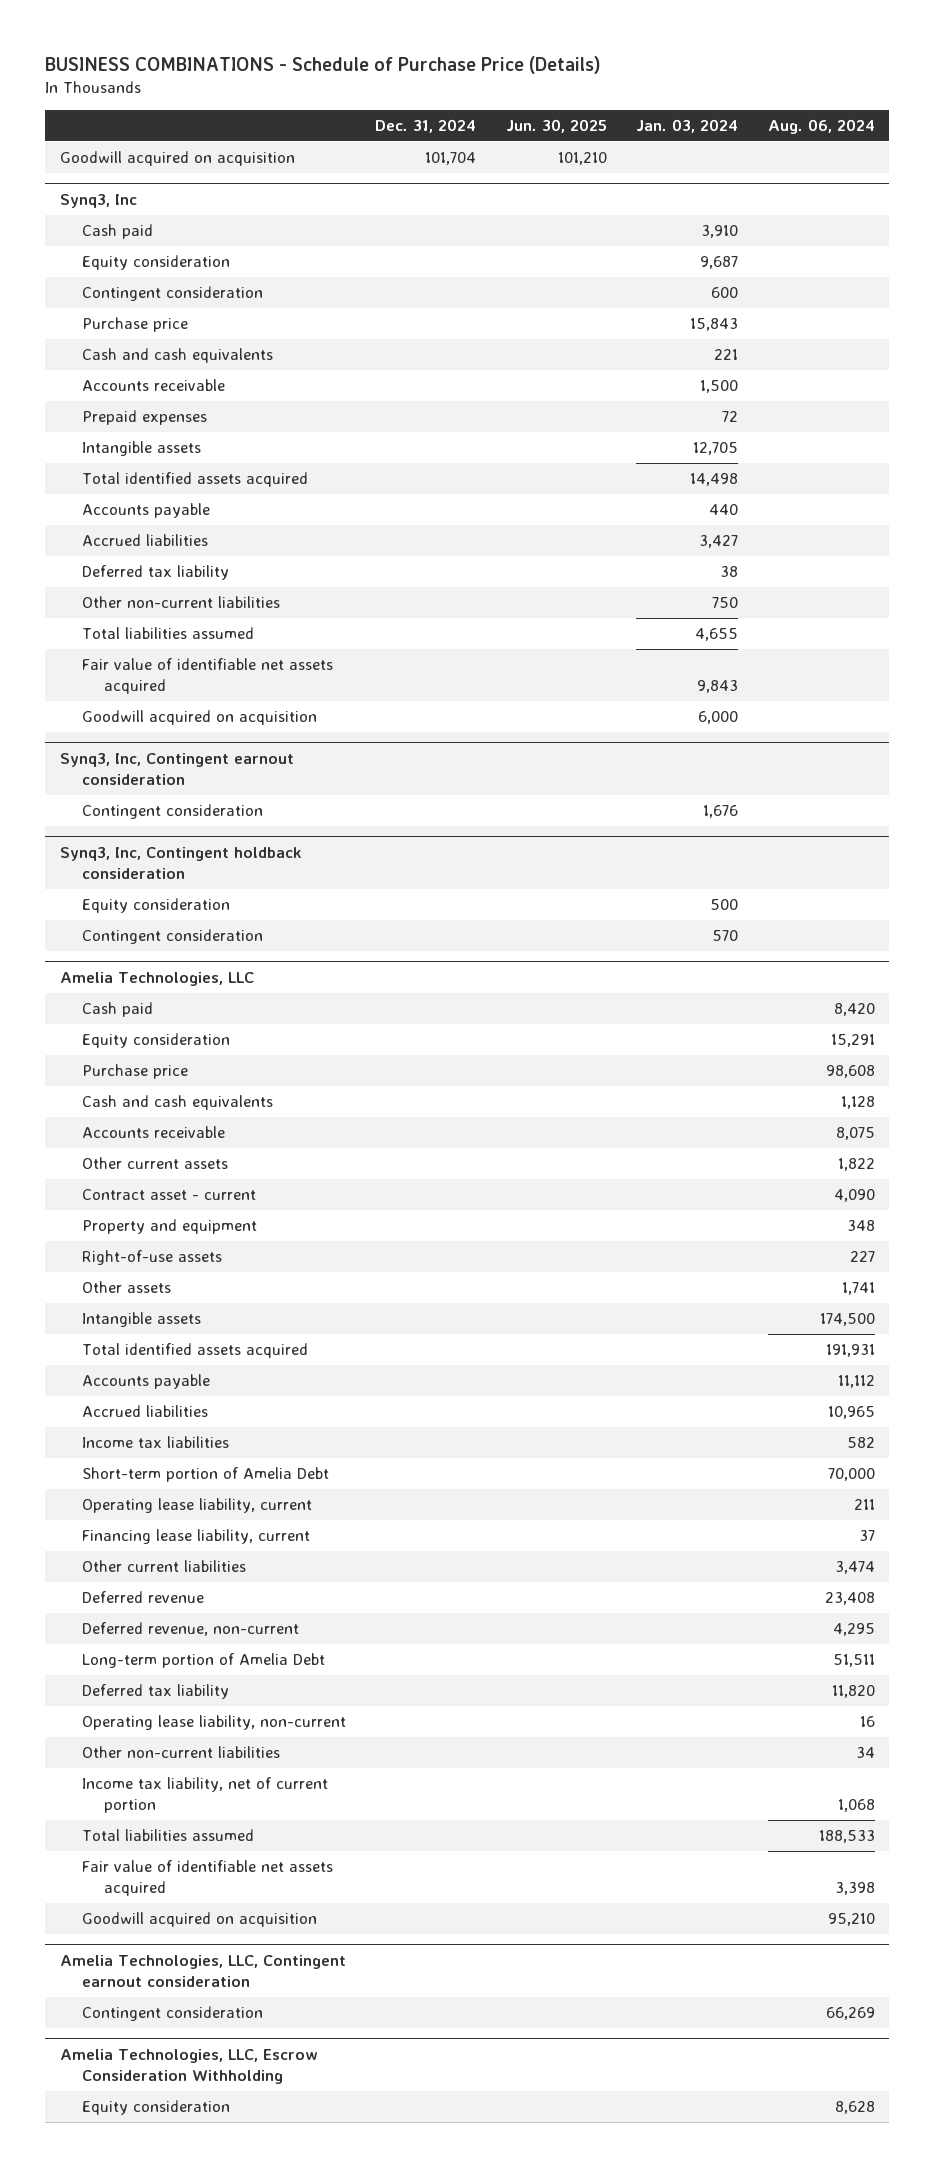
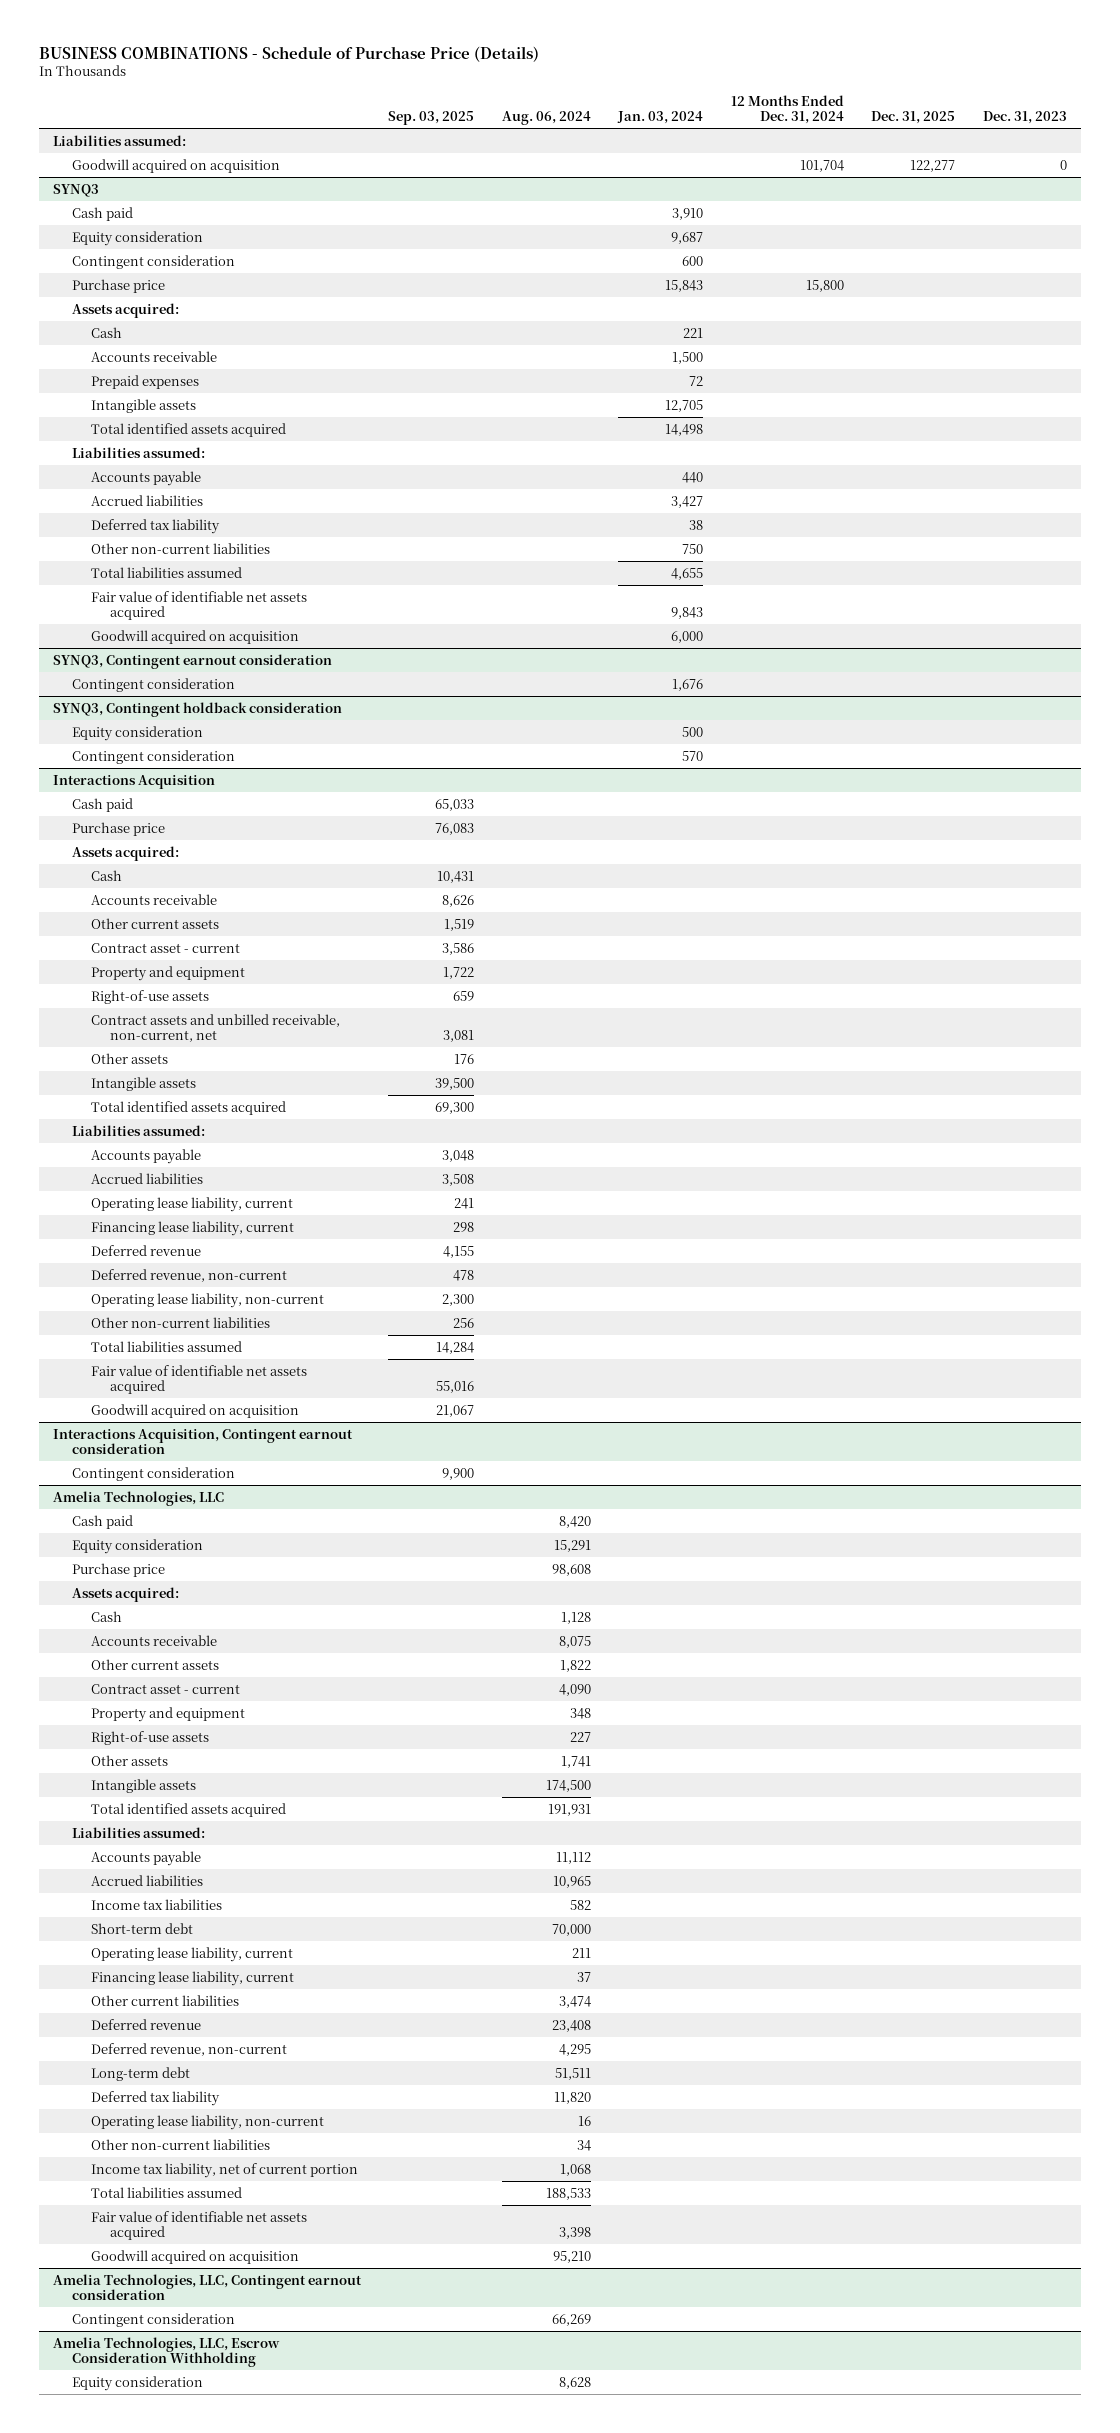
- | Dec. 31, 2024 | Jun. 30, 2025 | Jan. 03, 2024 | Aug. 06, 2024
+ | Sep. 03, 2025 | Aug. 06, 2024 | Jan. 03, 2024 | 12 Months Ended Dec. 31, 2024 | Dec. 31, 2025 | Dec. 31, 2023
+ Liabilities assumed:
- Synq3, Inc
+ SYNQ3
- Cash and cash equivalents | | | 221 |
+ Assets acquired:
+ Cash | | | 221 | | |
+ Liabilities assumed:
- Synq3, Inc, Contingent earnout consideration
+ SYNQ3, Contingent earnout consideration
- Synq3, Inc, Contingent holdback consideration
+ SYNQ3, Contingent holdback consideration
+ Interactions Acquisition
+ Cash paid | 65,033 | | | | |
+ Purchase price | 76,083 | | | | |
+ Assets acquired:
+ Cash | 10,431 | | | | |
+ Accounts receivable | 8,626 | | | | |
+ Other current assets | 1,519 | | | | |
+ Contract asset - current | 3,586 | | | | |
+ Property and equipment | 1,722 | | | | |
+ Right-of-use assets | 659 | | | | |
+ Contract assets and unbilled receivable, non-current, net | 3,081 | | | | |
+ Other assets | 176 | | | | |
+ Intangible assets | 39,500 | | | | |
+ Total identified assets acquired | 69,300 | | | | |
+ Liabilities assumed:
+ Accounts payable | 3,048 | | | | |
+ Accrued liabilities | 3,508 | | | | |
+ Operating lease liability, current | 241 | | | | |
+ Financing lease liability, current | 298 | | | | |
+ Deferred revenue | 4,155 | | | | |
+ Deferred revenue, non-current | 478 | | | | |
+ Operating lease liability, non-current | 2,300 | | | | |
+ Other non-current liabilities | 256 | | | | |
+ Total liabilities assumed | 14,284 | | | | |
+ Fair value of identifiable net assets acquired | 55,016 | | | | |
+ Goodwill acquired on acquisition | 21,067 | | | | |
+ Interactions Acquisition, Contingent earnout consideration
+ Contingent consideration | 9,900 | | | | |
@ Amelia Technologies, LLC
- Cash and cash equivalents | | | | 1,128
+ Assets acquired:
+ Cash | | 1,128 | | | |
+ Liabilities assumed:
- Short-term portion of Amelia Debt | | | | 70,000
+ Short-term debt | | 70,000 | | | |
- Long-term portion of Amelia Debt | | | | 51,511
+ Long-term debt | | 51,511 | | | |

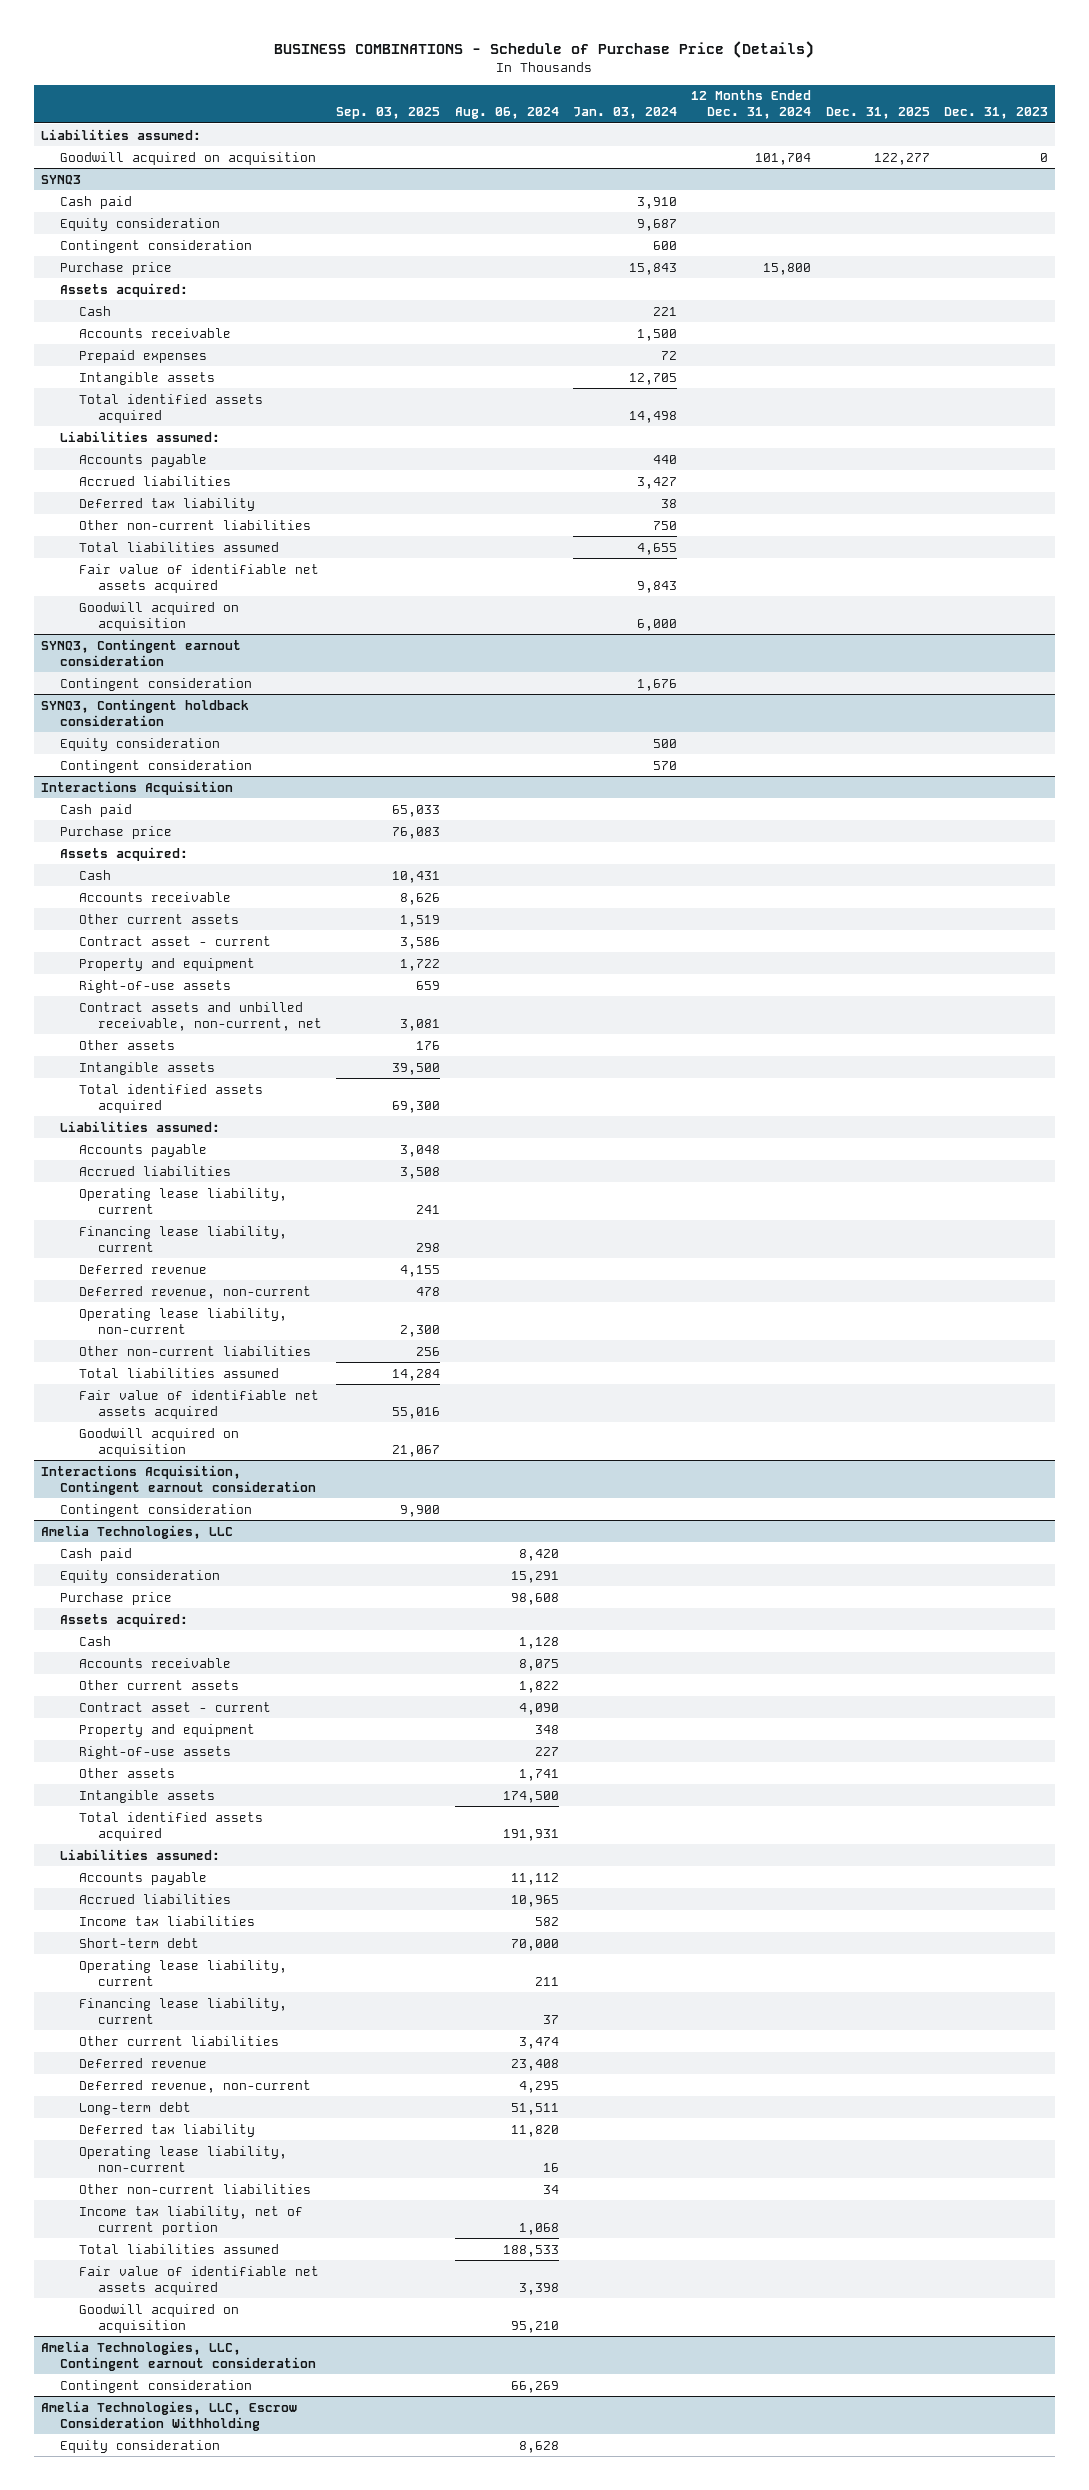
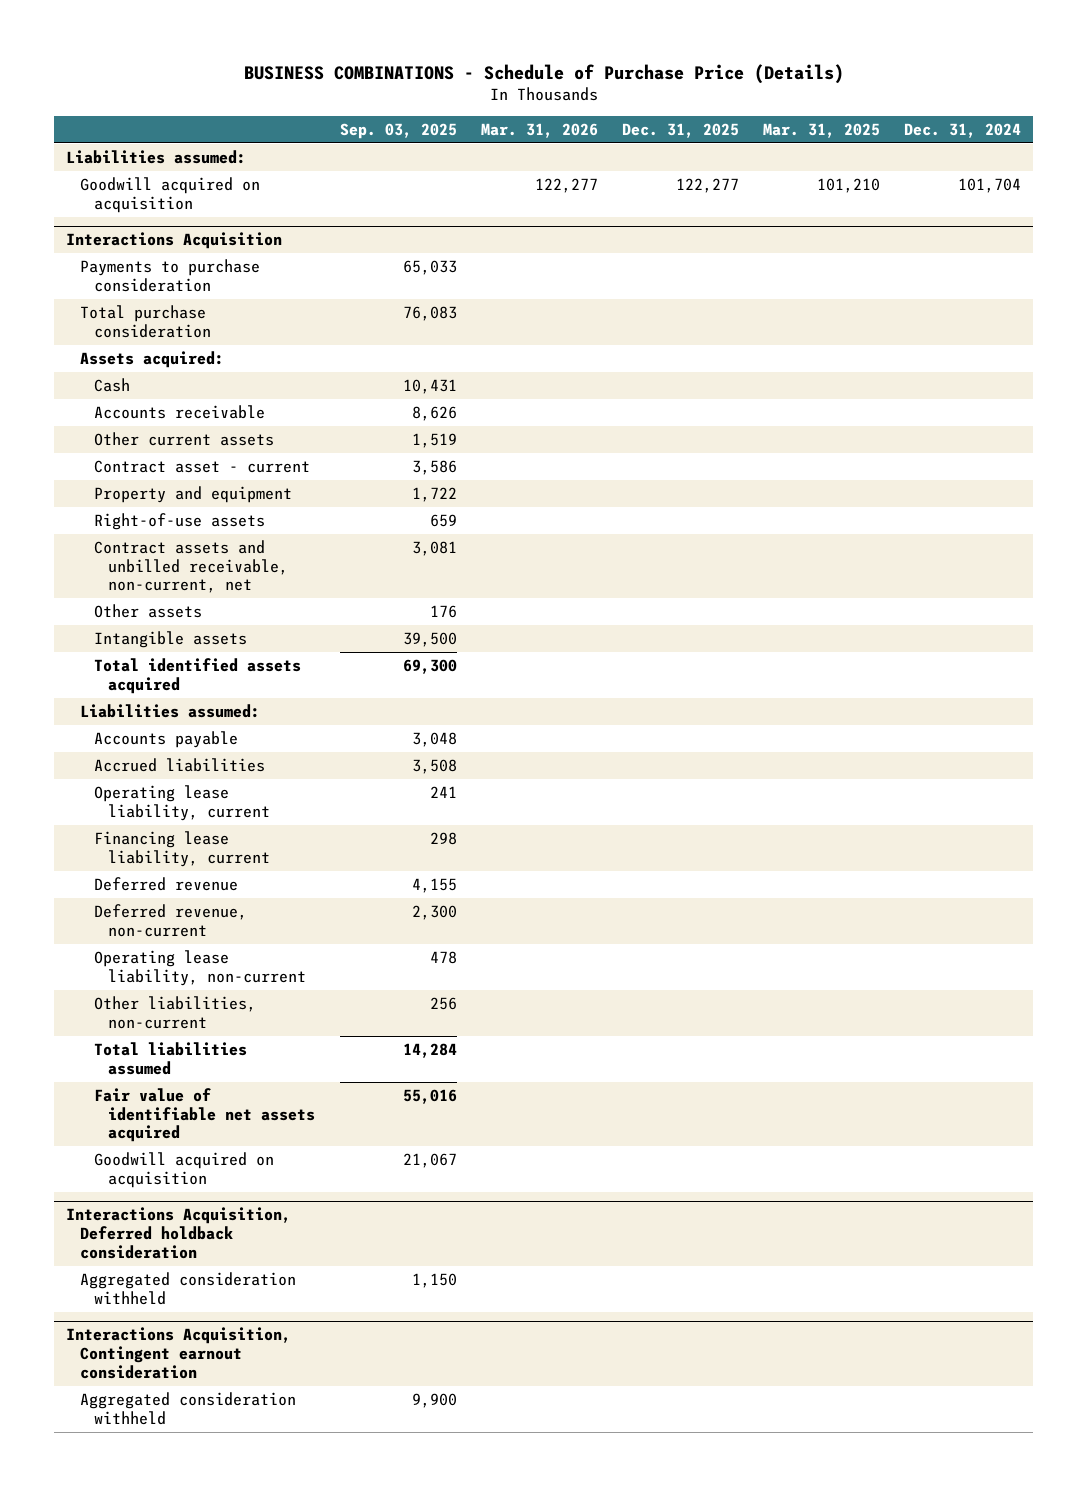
- | Sep. 03, 2025 | Aug. 06, 2024 | Jan. 03, 2024 | 12 Months Ended Dec. 31, 2024 | Dec. 31, 2025 | Dec. 31, 2023
+ | Sep. 03, 2025 | Mar. 31, 2026 | Dec. 31, 2025 | Mar. 31, 2025 | Dec. 31, 2024
- SYNQ3
- Cash paid | | | 3,910 | | |
- Equity consideration | | | 9,687 | | |
- Contingent consideration | | | 600 | | |
- Purchase price | | | 15,843 | 15,800 | |
- Assets acquired:
- Cash | | | 221 | | |
- Accounts receivable | | | 1,500 | | |
- Prepaid expenses | | | 72 | | |
- Intangible assets | | | 12,705 | | |
- Total identified assets acquired | | | 14,498 | | |
- Liabilities assumed:
- Accounts payable | | | 440 | | |
- Accrued liabilities | | | 3,427 | | |
- Deferred tax liability | | | 38 | | |
- Other non-current liabilities | | | 750 | | |
- Total liabilities assumed | | | 4,655 | | |
- Fair value of identifiable net assets acquired | | | 9,843 | | |
- Goodwill acquired on acquisition | | | 6,000 | | |
- SYNQ3, Contingent earnout consideration
- Contingent consideration | | | 1,676 | | |
- SYNQ3, Contingent holdback consideration
- Equity consideration | | | 500 | | |
- Contingent consideration | | | 570 | | |
@ Interactions Acquisition
- Cash paid | 65,033 | | | | |
- Purchase price | 76,083 | | | | |
+ Payments to purchase consideration | 65,033 | | | |
+ Total purchase consideration | 76,083 | | | |
- Deferred revenue, non-current | 478 | | | | |
- Operating lease liability, non-current | 2,300 | | | | |
- Other non-current liabilities | 256 | | | | |
+ Deferred revenue, non-current | 2,300 | | | |
+ Operating lease liability, non-current | 478 | | | |
+ Other liabilities, non-current | 256 | | | |
+ Interactions Acquisition, Deferred holdback consideration
+ Aggregated consideration withheld | 1,150 | | | |
@ Interactions Acquisition, Contingent earnout consideration
- Contingent consideration | 9,900 | | | | |
- Amelia Technologies, LLC
- Cash paid | | 8,420 | | | |
- Equity consideration | | 15,291 | | | |
- Purchase price | | 98,608 | | | |
- Assets acquired:
- Cash | | 1,128 | | | |
- Accounts receivable | | 8,075 | | | |
- Other current assets | | 1,822 | | | |
- Contract asset - current | | 4,090 | | | |
- Property and equipment | | 348 | | | |
- Right-of-use assets | | 227 | | | |
- Other assets | | 1,741 | | | |
- Intangible assets | | 174,500 | | | |
- Total identified assets acquired | | 191,931 | | | |
- Liabilities assumed:
- Accounts payable | | 11,112 | | | |
- Accrued liabilities | | 10,965 | | | |
- Income tax liabilities | | 582 | | | |
- Short-term debt | | 70,000 | | | |
- Operating lease liability, current | | 211 | | | |
- Financing lease liability, current | | 37 | | | |
- Other current liabilities | | 3,474 | | | |
- Deferred revenue | | 23,408 | | | |
- Deferred revenue, non-current | | 4,295 | | | |
- Long-term debt | | 51,511 | | | |
- Deferred tax liability | | 11,820 | | | |
- Operating lease liability, non-current | | 16 | | | |
- Other non-current liabilities | | 34 | | | |
- Income tax liability, net of current portion | | 1,068 | | | |
- Total liabilities assumed | | 188,533 | | | |
- Fair value of identifiable net assets acquired | | 3,398 | | | |
- Goodwill acquired on acquisition | | 95,210 | | | |
- Amelia Technologies, LLC, Contingent earnout consideration
- Contingent consideration | | 66,269 | | | |
- Amelia Technologies, LLC, Escrow Consideration Withholding
- Equity consideration | | 8,628 | | | |
@ Interactions Acquisition, Contingent earnout consideration
+ Aggregated consideration withheld | 9,900 | | | |

